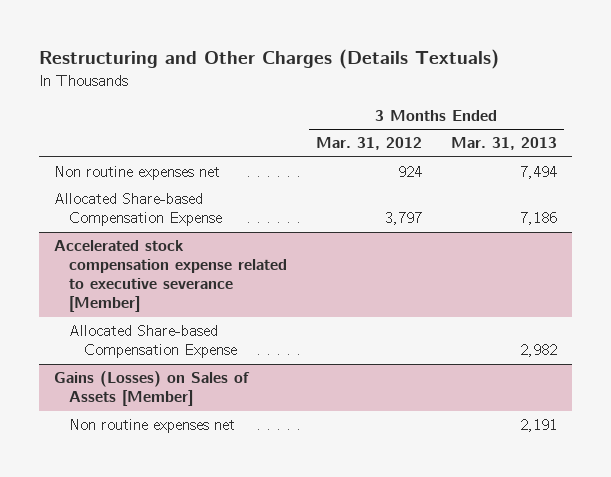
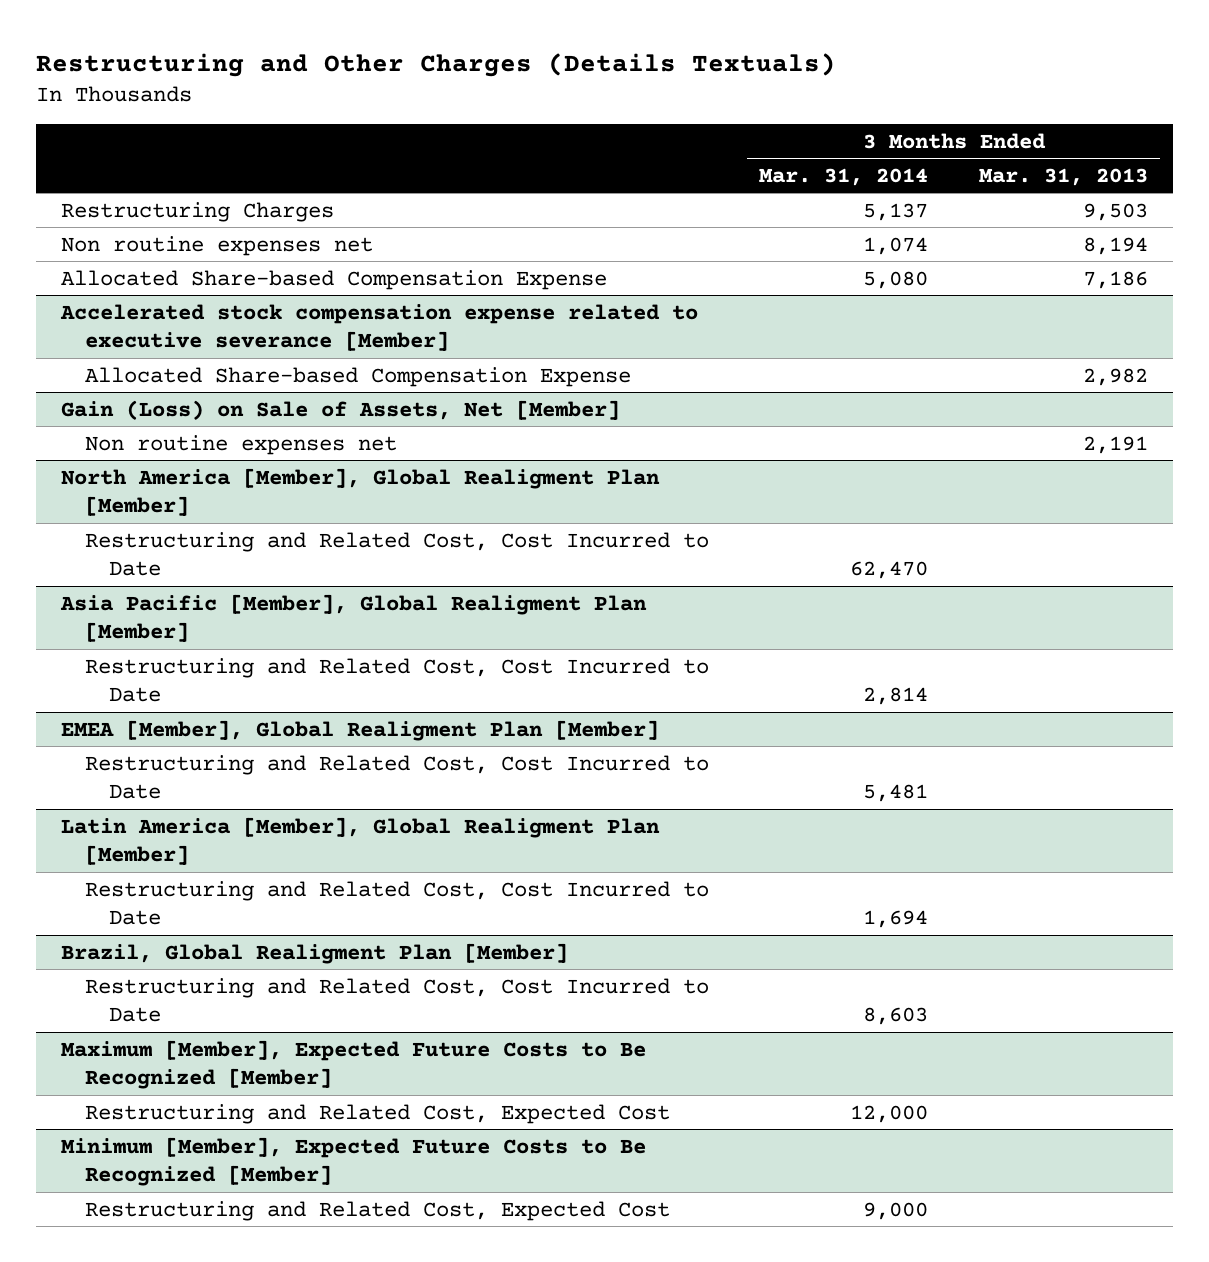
- | 3 Months Ended Mar. 31, 2012 | 3 Months Ended Mar. 31, 2013
+ | 3 Months Ended Mar. 31, 2014 | 3 Months Ended Mar. 31, 2013
- Non routine expenses net | 924 | 7,494
+ Restructuring Charges | 5,137 | 9,503
+ Non routine expenses net | 1,074 | 8,194
- Gains (Losses) on Sales of Assets [Member]
+ Gain (Loss) on Sale of Assets, Net [Member]
+ North America [Member], Global Realigment Plan [Member]
+ Restructuring and Related Cost, Cost Incurred to Date | 62,470 |
+ Asia Pacific [Member], Global Realigment Plan [Member]
+ Restructuring and Related Cost, Cost Incurred to Date | 2,814 |
+ EMEA [Member], Global Realigment Plan [Member]
+ Restructuring and Related Cost, Cost Incurred to Date | 5,481 |
+ Latin America [Member], Global Realigment Plan [Member]
+ Restructuring and Related Cost, Cost Incurred to Date | 1,694 |
+ Brazil, Global Realigment Plan [Member]
+ Restructuring and Related Cost, Cost Incurred to Date | 8,603 |
+ Maximum [Member], Expected Future Costs to Be Recognized [Member]
+ Restructuring and Related Cost, Expected Cost | 12,000 |
+ Minimum [Member], Expected Future Costs to Be Recognized [Member]
+ Restructuring and Related Cost, Expected Cost | 9,000 |

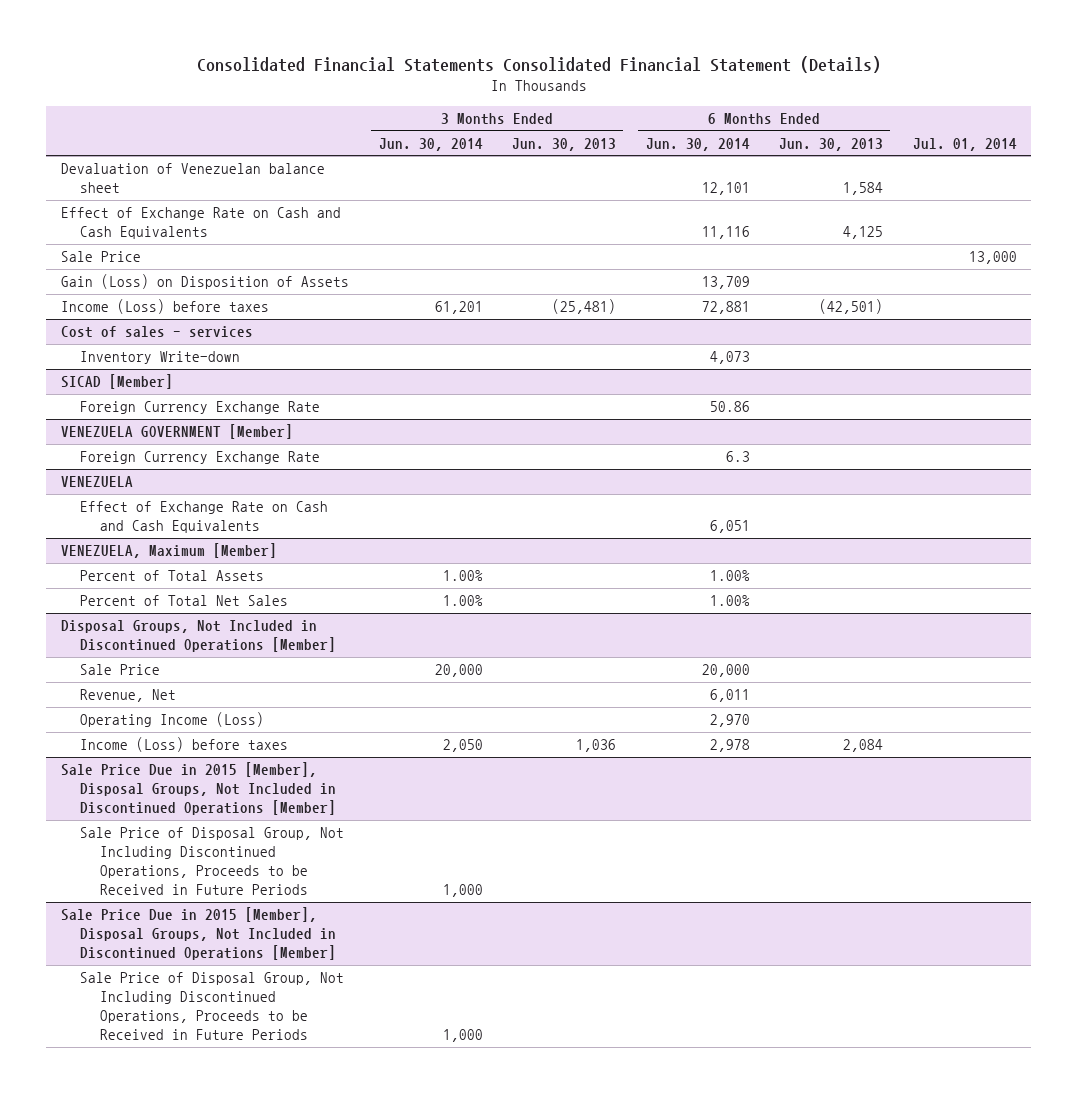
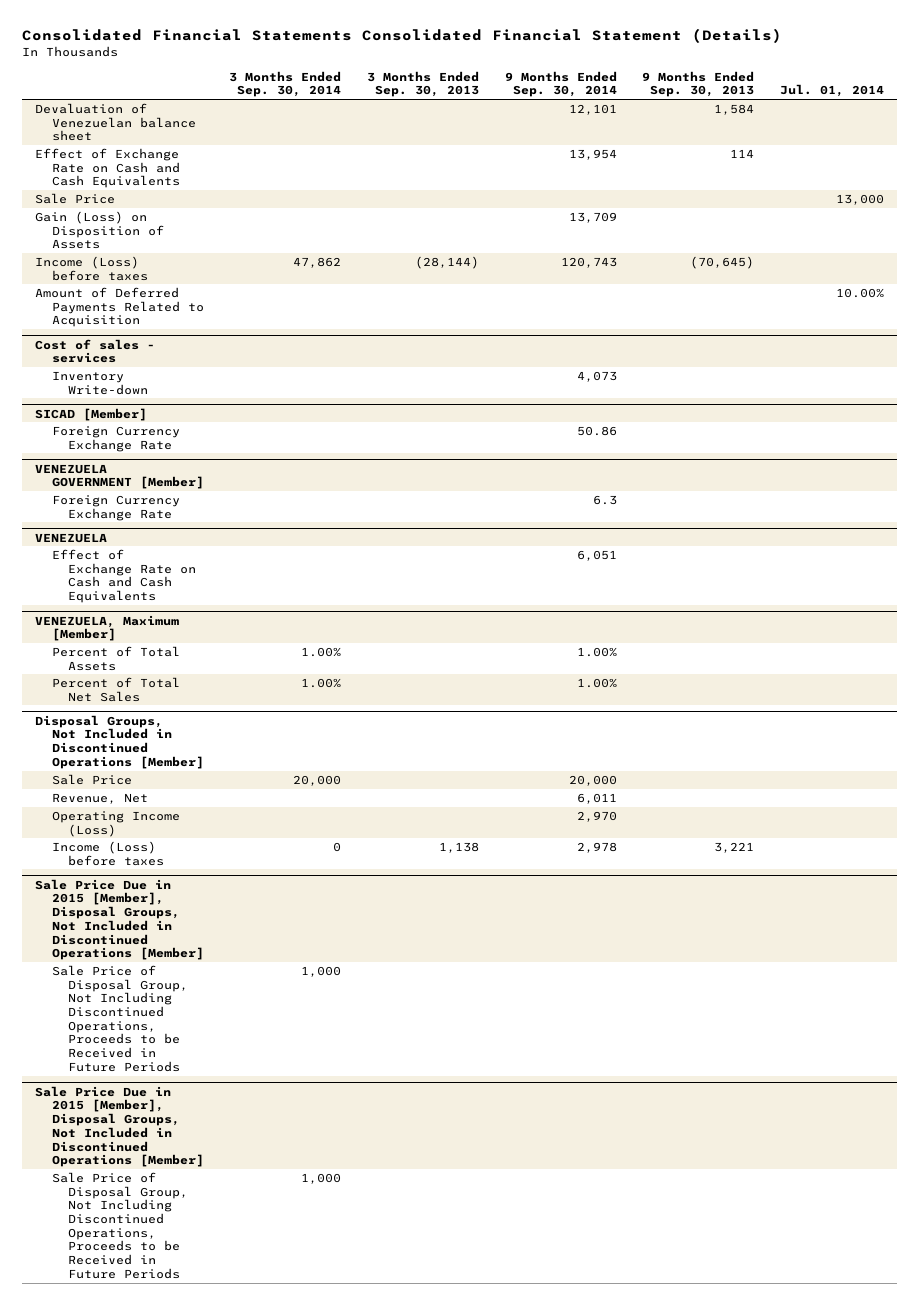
- | 3 Months Ended Jun. 30, 2014 | 3 Months Ended Jun. 30, 2013 | 6 Months Ended Jun. 30, 2014 | 6 Months Ended Jun. 30, 2013 | Jul. 01, 2014
+ | 3 Months Ended Sep. 30, 2014 | 3 Months Ended Sep. 30, 2013 | 9 Months Ended Sep. 30, 2014 | 9 Months Ended Sep. 30, 2013 | Jul. 01, 2014
+ Amount of Deferred Payments Related to Acquisition | | | | | 10.00%

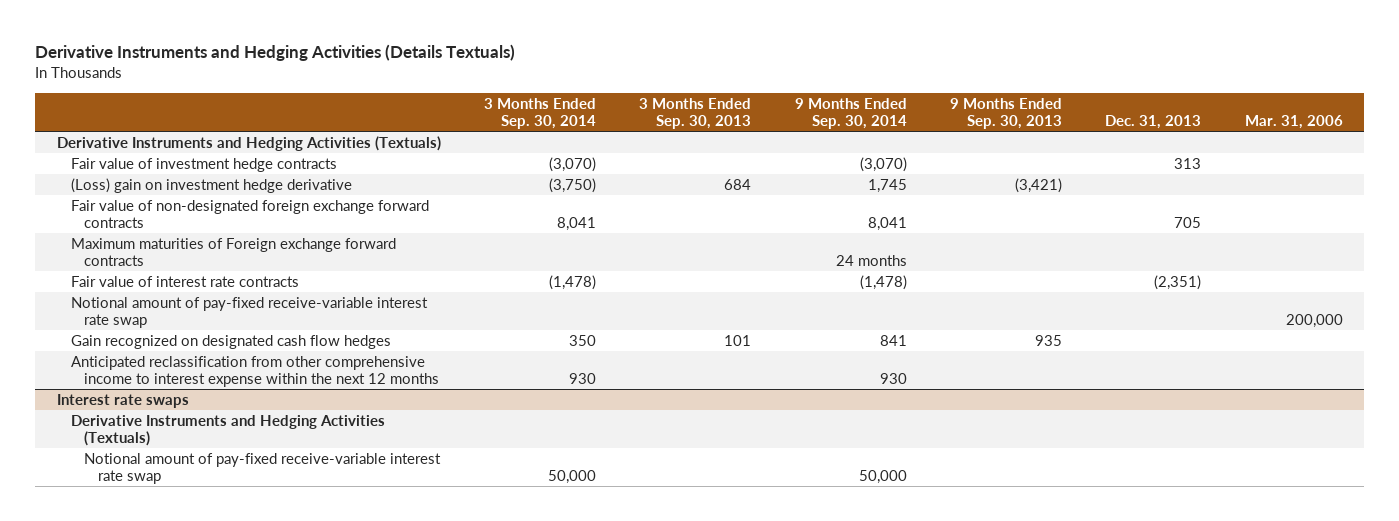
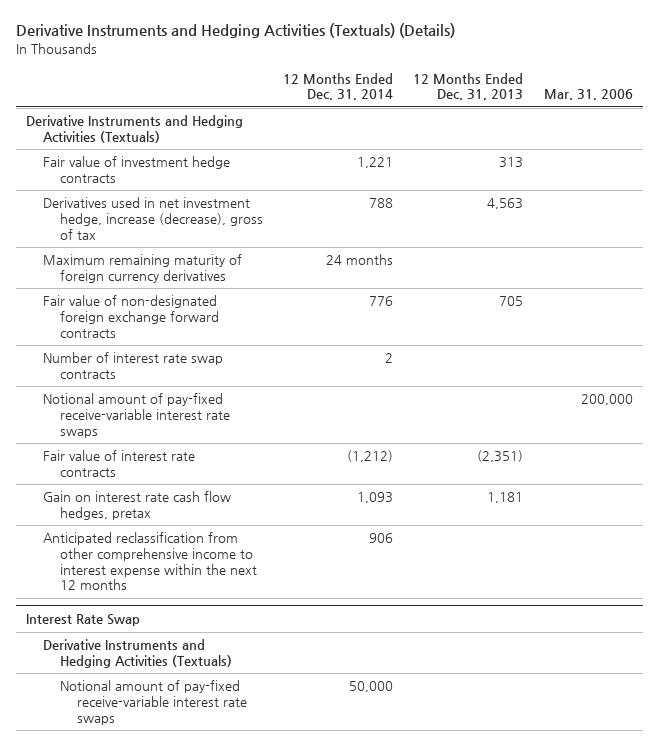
- Derivative Instruments and Hedging Activities (Details Textuals)
+ Derivative Instruments and Hedging Activities (Textuals) (Details)
- | 3 Months Ended Sep. 30, 2014 | 3 Months Ended Sep. 30, 2013 | 9 Months Ended Sep. 30, 2014 | 9 Months Ended Sep. 30, 2013 | Dec. 31, 2013 | Mar. 31, 2006
+ | 12 Months Ended Dec. 31, 2014 | 12 Months Ended Dec. 31, 2013 | Mar. 31, 2006
- (Loss) gain on investment hedge derivative | (3,750) | 684 | 1,745 | (3,421) | |
+ Derivatives used in net investment hedge, increase (decrease), gross of tax | 788 | 4,563 |
+ Maximum remaining maturity of foreign currency derivatives | 24 months | |
- Maximum maturities of Foreign exchange forward contracts | | | 24 months | | |
+ Number of interest rate swap contracts | 2 | |
+ Notional amount of pay-fixed receive-variable interest rate swaps | | | 200,000
- Notional amount of pay-fixed receive-variable interest rate swap | | | | | | 200,000
- Gain recognized on designated cash flow hedges | 350 | 101 | 841 | 935 | |
+ Gain on interest rate cash flow hedges, pretax | 1,093 | 1,181 |
- Interest rate swaps
+ Interest Rate Swap
- Notional amount of pay-fixed receive-variable interest rate swap | 50,000 | | 50,000 | | |
+ Notional amount of pay-fixed receive-variable interest rate swaps | 50,000 | |

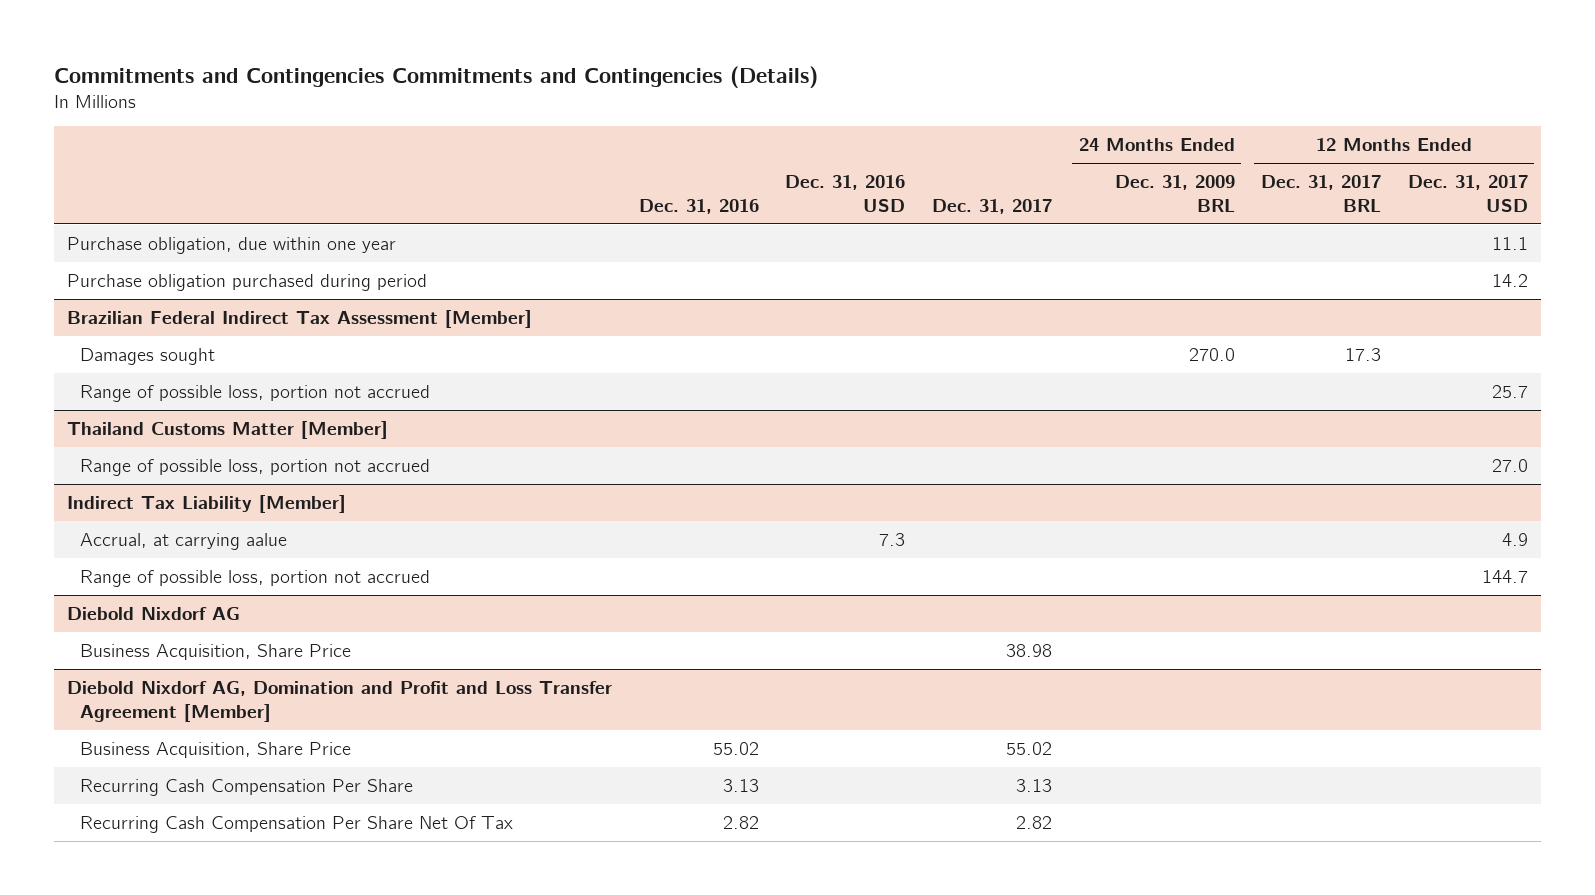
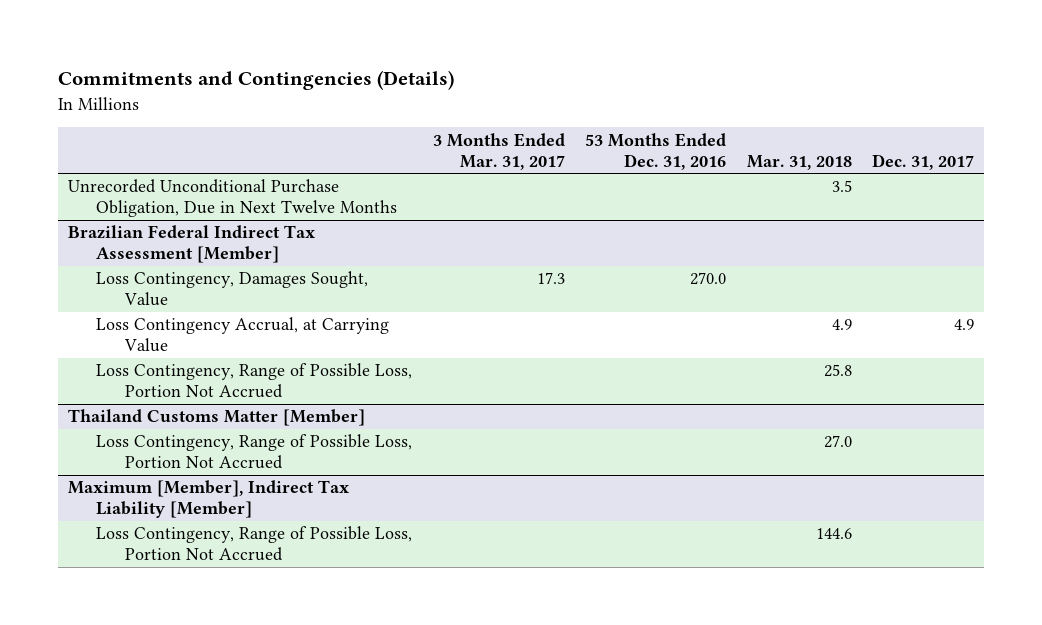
- Commitments and Contingencies Commitments and Contingencies (Details)
+ Commitments and Contingencies (Details)
- | Dec. 31, 2016 | Dec. 31, 2016 USD | Dec. 31, 2017 | 24 Months Ended Dec. 31, 2009 BRL | 12 Months Ended Dec. 31, 2017 BRL | 12 Months Ended Dec. 31, 2017 USD
+ | 3 Months Ended Mar. 31, 2017 | 53 Months Ended Dec. 31, 2016 | Mar. 31, 2018 | Dec. 31, 2017
- Purchase obligation, due within one year | | | | | | 11.1
- Purchase obligation purchased during period | | | | | | 14.2
+ Unrecorded Unconditional Purchase Obligation, Due in Next Twelve Months | | | 3.5 |
@ Brazilian Federal Indirect Tax Assessment [Member]
- Damages sought | | | | 270.0 | 17.3 |
- Range of possible loss, portion not accrued | | | | | | 25.7
+ Loss Contingency, Damages Sought, Value | 17.3 | 270.0 | |
+ Loss Contingency Accrual, at Carrying Value | | | 4.9 | 4.9
+ Loss Contingency, Range of Possible Loss, Portion Not Accrued | | | 25.8 |
@ Thailand Customs Matter [Member]
- Range of possible loss, portion not accrued | | | | | | 27.0
- Indirect Tax Liability [Member]
- Accrual, at carrying aalue | | 7.3 | | | | 4.9
- Range of possible loss, portion not accrued | | | | | | 144.7
- Diebold Nixdorf AG
- Business Acquisition, Share Price | | | 38.98 | | |
- Diebold Nixdorf AG, Domination and Profit and Loss Transfer Agreement [Member]
- Business Acquisition, Share Price | 55.02 | | 55.02 | | |
- Recurring Cash Compensation Per Share | 3.13 | | 3.13 | | |
- Recurring Cash Compensation Per Share Net Of Tax | 2.82 | | 2.82 | | |
@ Thailand Customs Matter [Member]
+ Loss Contingency, Range of Possible Loss, Portion Not Accrued | | | 27.0 |
+ Maximum [Member], Indirect Tax Liability [Member]
+ Loss Contingency, Range of Possible Loss, Portion Not Accrued | | | 144.6 |

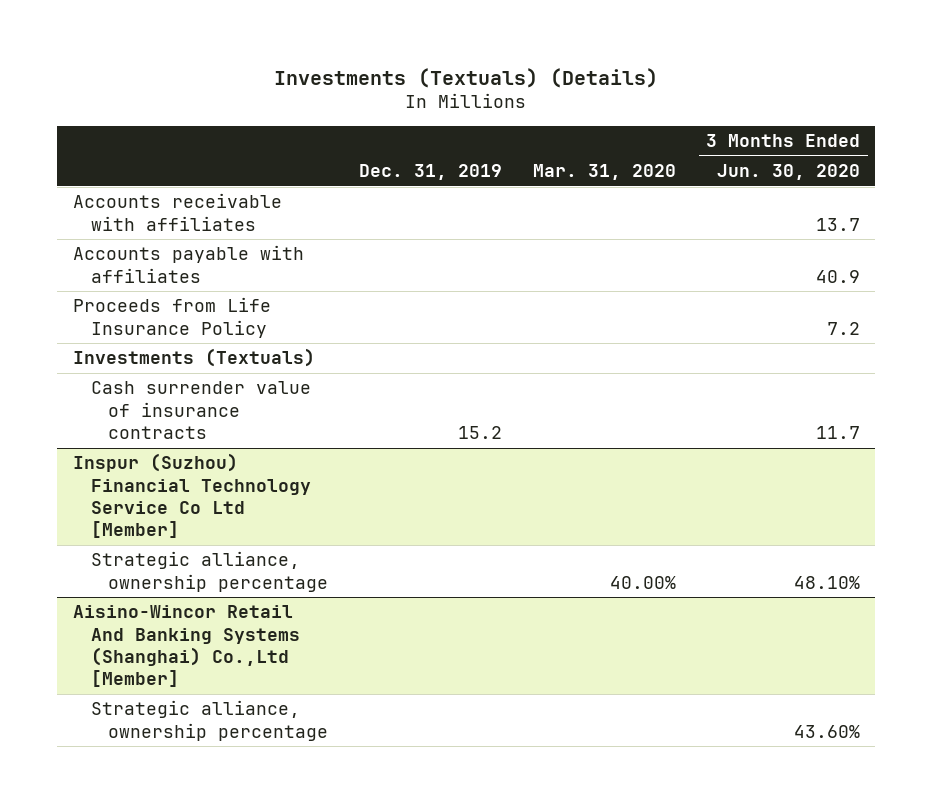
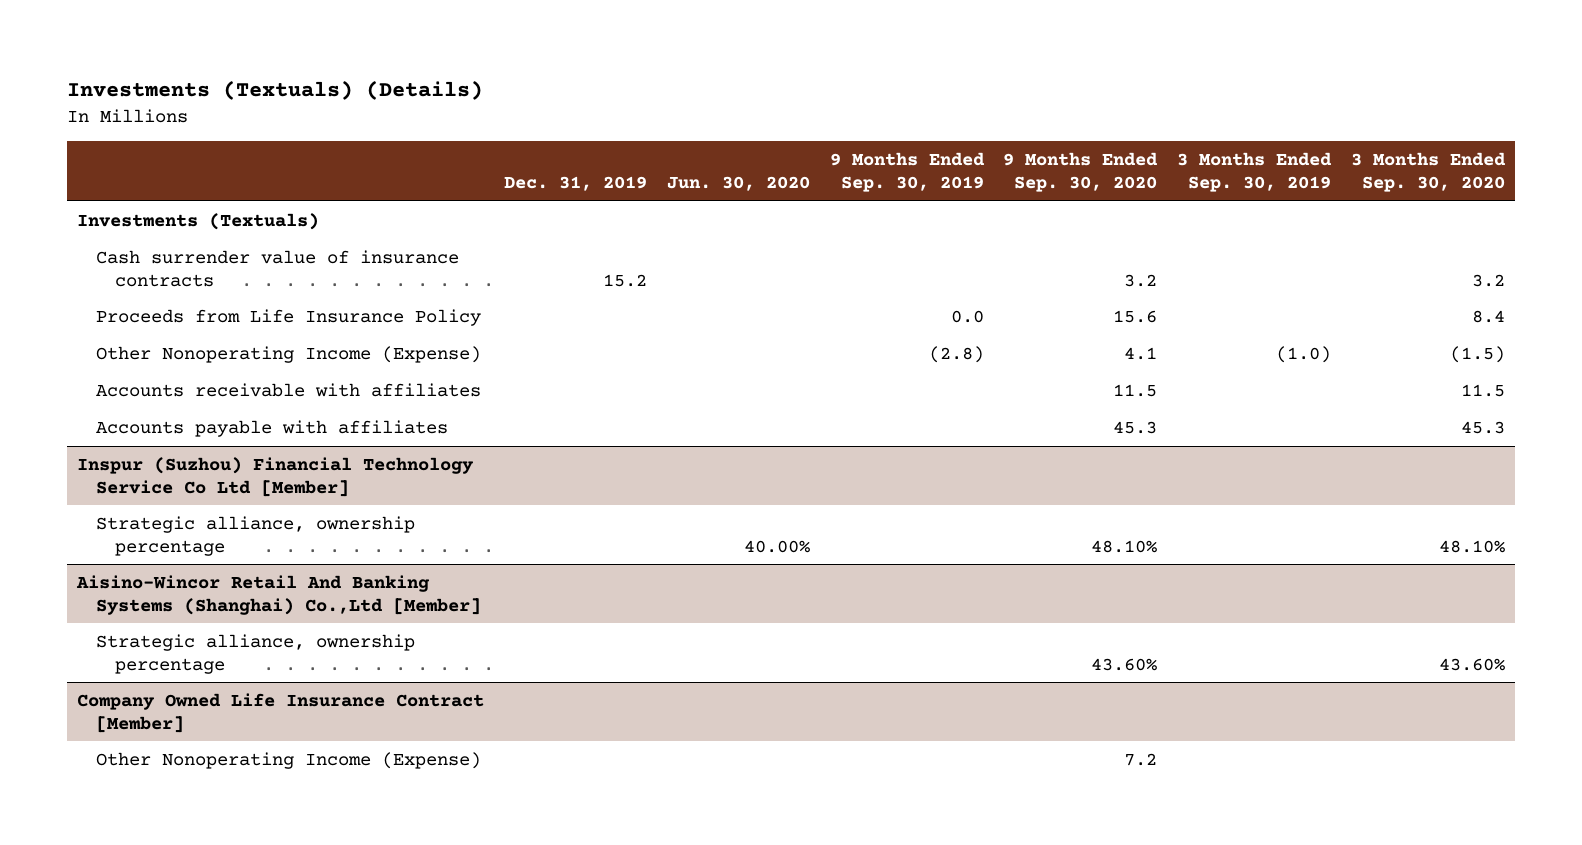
- | Dec. 31, 2019 | Mar. 31, 2020 | 3 Months Ended Jun. 30, 2020
+ | Dec. 31, 2019 | Jun. 30, 2020 | 9 Months Ended Sep. 30, 2019 | 9 Months Ended Sep. 30, 2020 | 3 Months Ended Sep. 30, 2019 | 3 Months Ended Sep. 30, 2020
moved down: Proceeds from Life Insurance Policy | | | 0.0 | 15.6 | | 8.4
+ Other Nonoperating Income (Expense) | | | (2.8) | 4.1 | (1.0) | (1.5)
moved down: Accounts receivable with affiliates | | | | 11.5 | | 11.5
moved down: Accounts payable with affiliates | | | | 45.3 | | 45.3
+ Company Owned Life Insurance Contract [Member]
+ Other Nonoperating Income (Expense) | | | | 7.2 | |

